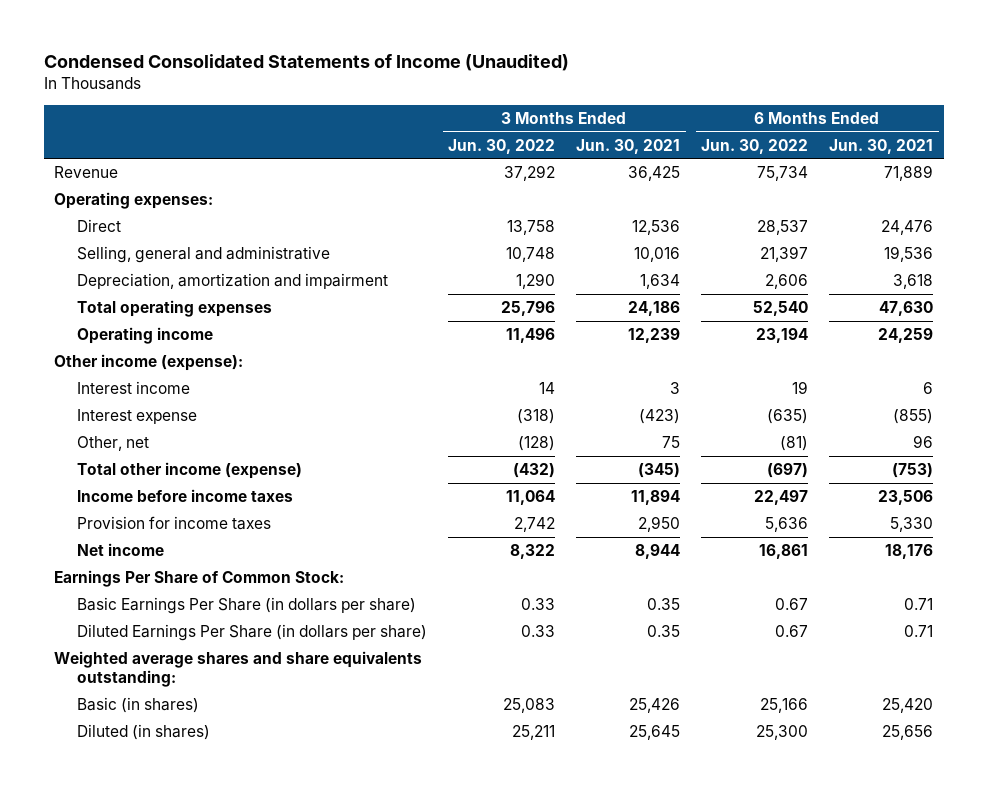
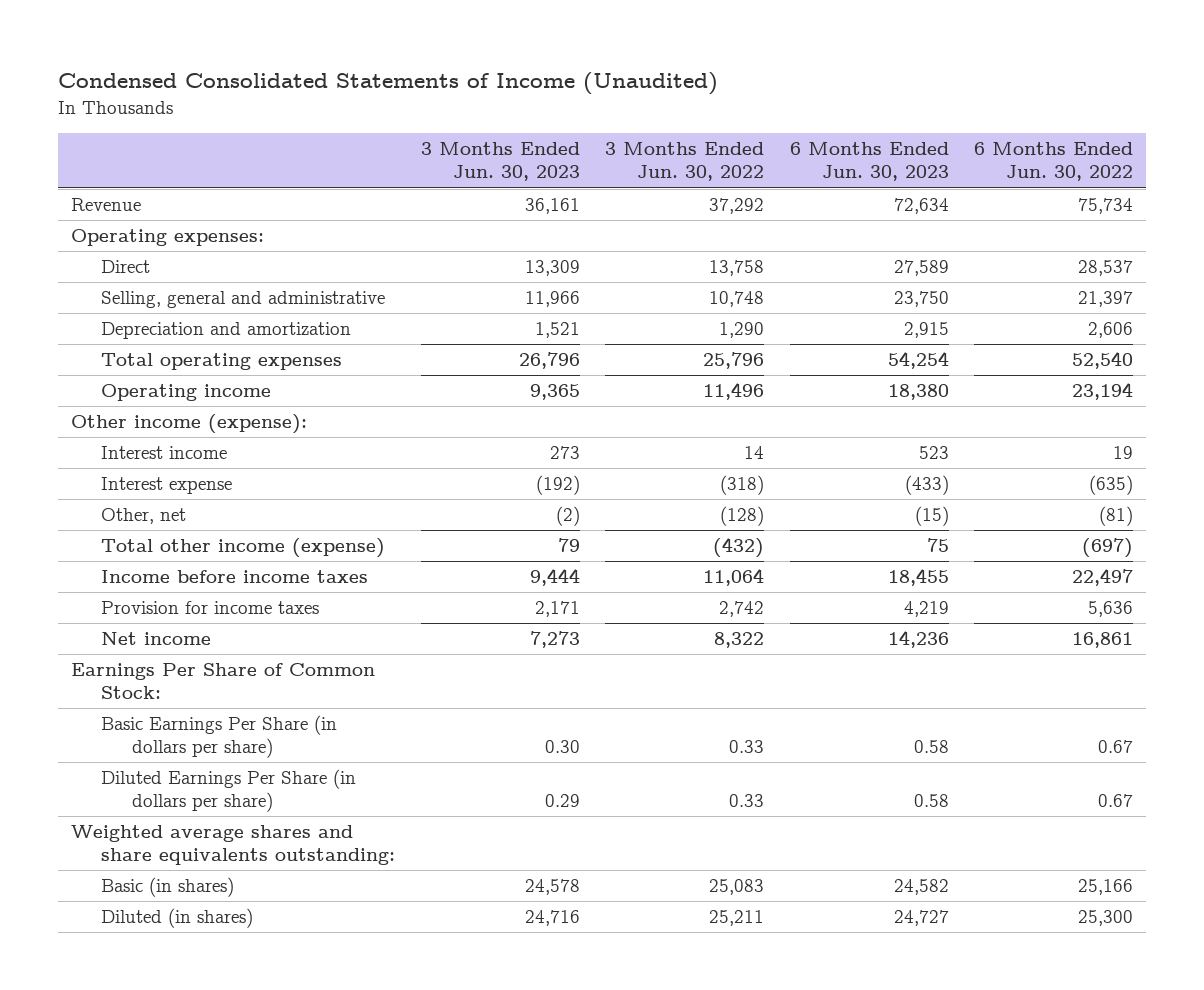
- | 3 Months Ended Jun. 30, 2022 | 3 Months Ended Jun. 30, 2021 | 6 Months Ended Jun. 30, 2022 | 6 Months Ended Jun. 30, 2021
+ | 3 Months Ended Jun. 30, 2023 | 3 Months Ended Jun. 30, 2022 | 6 Months Ended Jun. 30, 2023 | 6 Months Ended Jun. 30, 2022
- Depreciation, amortization and impairment | 1,290 | 1,634 | 2,606 | 3,618
+ Depreciation and amortization | 1,521 | 1,290 | 2,915 | 2,606

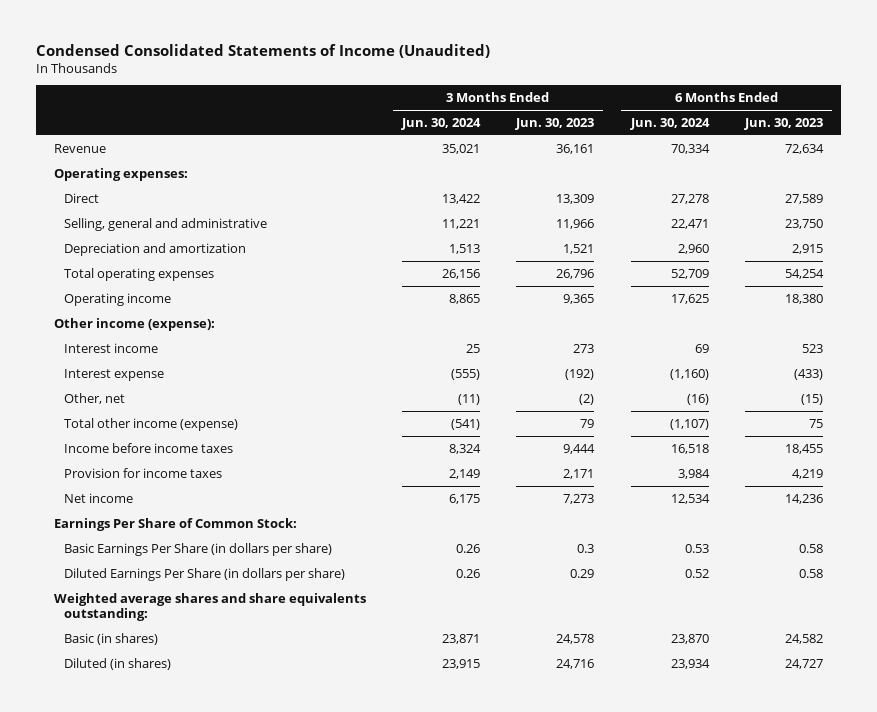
- | 3 Months Ended Jun. 30, 2023 | 3 Months Ended Jun. 30, 2022 | 6 Months Ended Jun. 30, 2023 | 6 Months Ended Jun. 30, 2022
+ | 3 Months Ended Jun. 30, 2024 | 3 Months Ended Jun. 30, 2023 | 6 Months Ended Jun. 30, 2024 | 6 Months Ended Jun. 30, 2023
- Basic Earnings Per Share (in dollars per share) | 0.30 | 0.33 | 0.58 | 0.67
+ Basic Earnings Per Share (in dollars per share) | 0.26 | 0.3 | 0.53 | 0.58

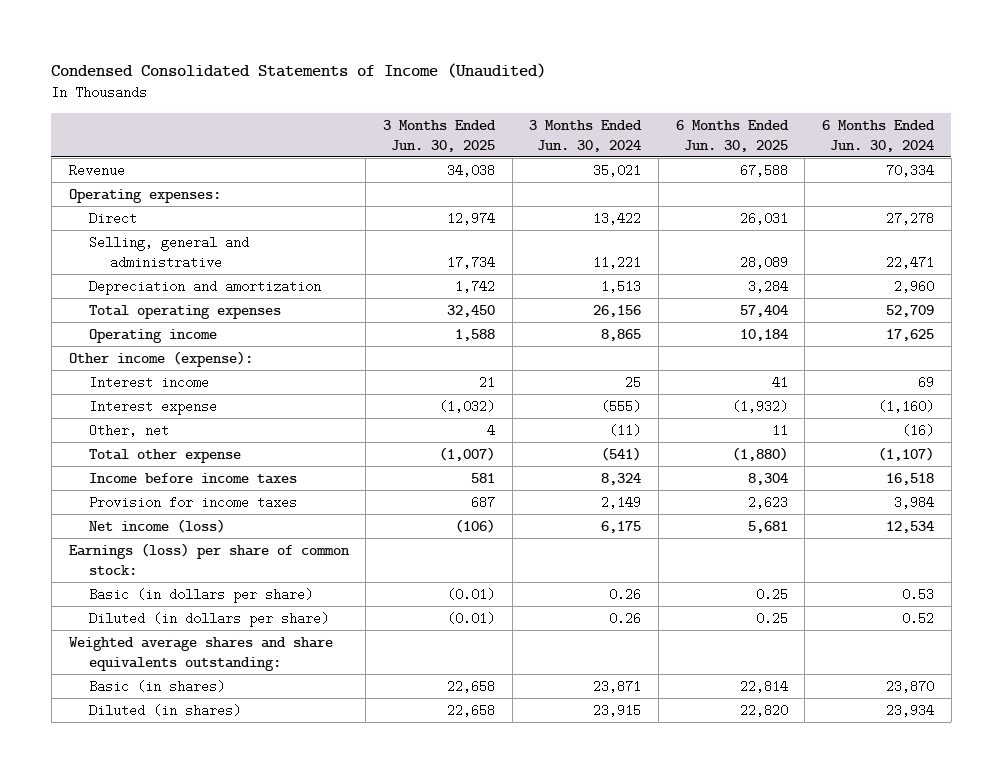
- | 3 Months Ended Jun. 30, 2024 | 3 Months Ended Jun. 30, 2023 | 6 Months Ended Jun. 30, 2024 | 6 Months Ended Jun. 30, 2023
+ | 3 Months Ended Jun. 30, 2025 | 3 Months Ended Jun. 30, 2024 | 6 Months Ended Jun. 30, 2025 | 6 Months Ended Jun. 30, 2024
- Total other income (expense) | (541) | 79 | (1,107) | 75
+ Total other expense | (1,007) | (541) | (1,880) | (1,107)
- Net income | 6,175 | 7,273 | 12,534 | 14,236
- Earnings Per Share of Common Stock:
- Basic Earnings Per Share (in dollars per share) | 0.26 | 0.3 | 0.53 | 0.58
- Diluted Earnings Per Share (in dollars per share) | 0.26 | 0.29 | 0.52 | 0.58
+ Net income (loss) | (106) | 6,175 | 5,681 | 12,534
+ Earnings (loss) per share of common stock:
+ Basic (in dollars per share) | (0.01) | 0.26 | 0.25 | 0.53
+ Diluted (in dollars per share) | (0.01) | 0.26 | 0.25 | 0.52

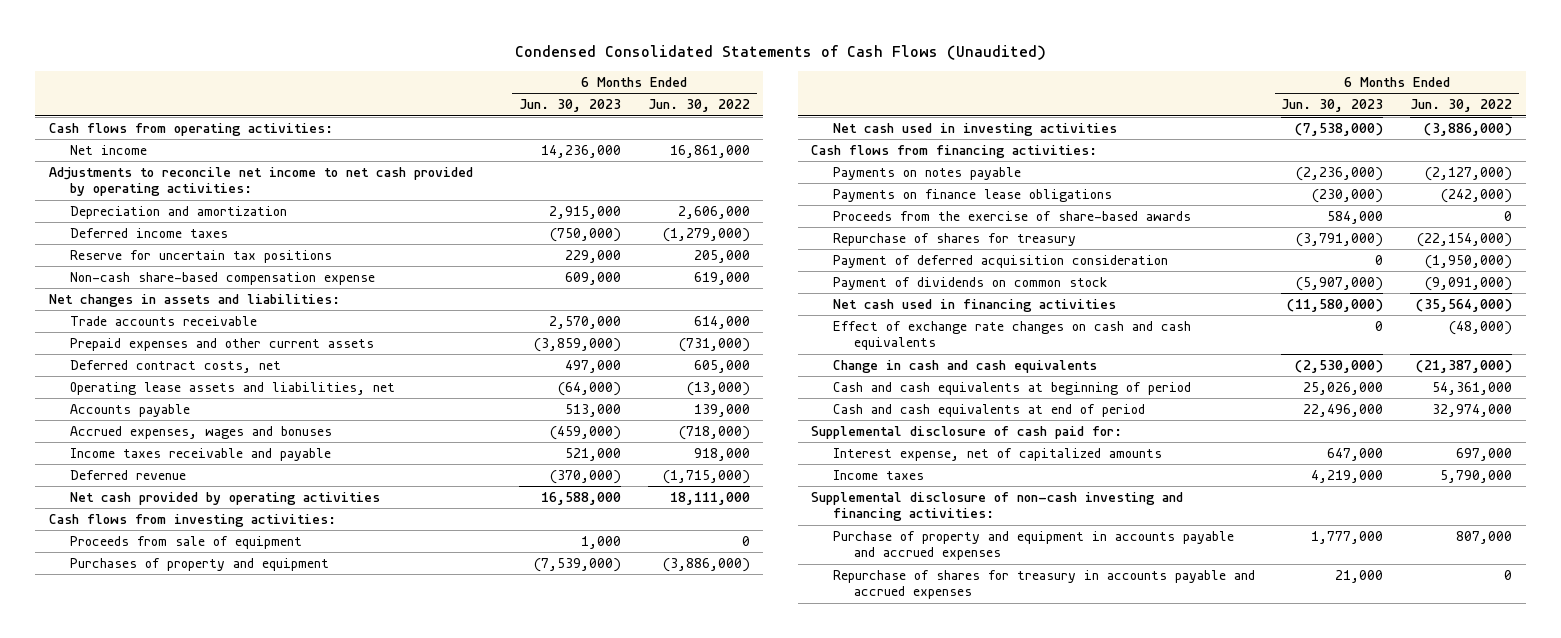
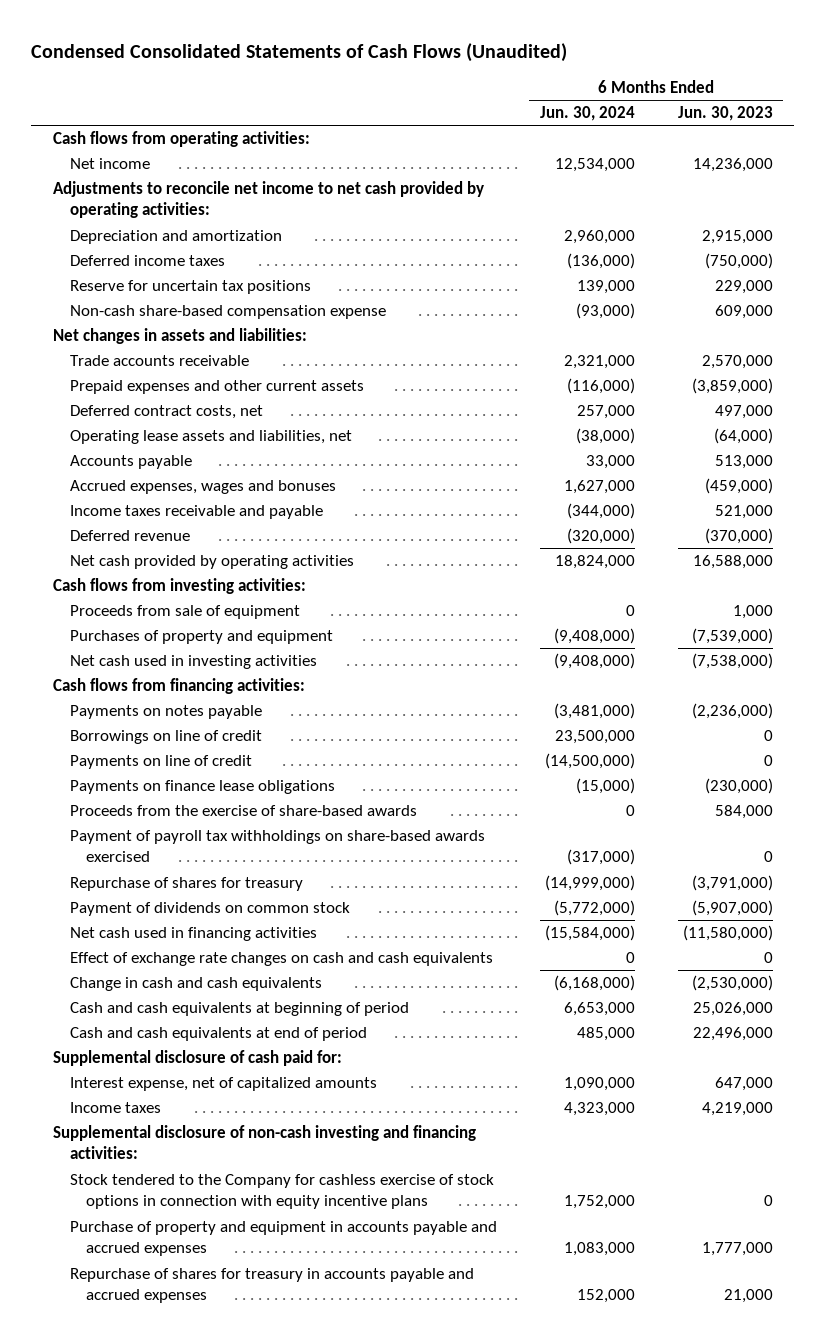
- | 6 Months Ended Jun. 30, 2023 | 6 Months Ended Jun. 30, 2022
+ | 6 Months Ended Jun. 30, 2024 | 6 Months Ended Jun. 30, 2023
+ Borrowings on line of credit | 23,500,000 | 0
+ Payments on line of credit | (14,500,000) | 0
+ Payment of payroll tax withholdings on share-based awards exercised | (317,000) | 0
- Payment of deferred acquisition consideration | 0 | (1,950,000)
+ Stock tendered to the Company for cashless exercise of stock options in connection with equity incentive plans | 1,752,000 | 0

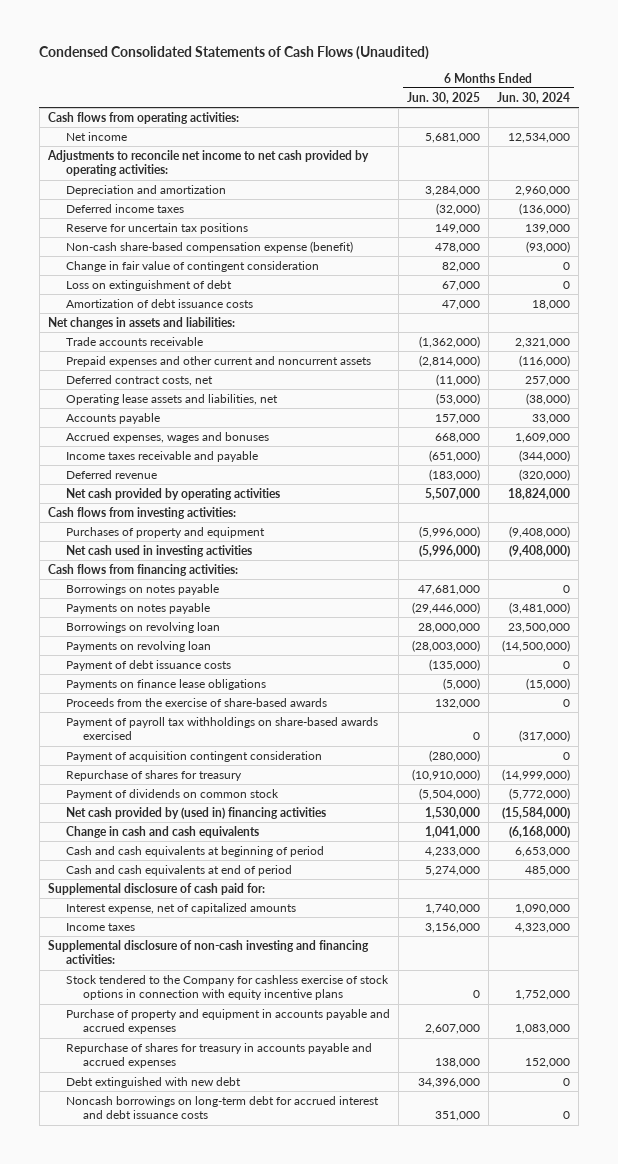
- | 6 Months Ended Jun. 30, 2024 | 6 Months Ended Jun. 30, 2023
+ | 6 Months Ended Jun. 30, 2025 | 6 Months Ended Jun. 30, 2024
- Non-cash share-based compensation expense | (93,000) | 609,000
+ Non-cash share-based compensation expense (benefit) | 478,000 | (93,000)
+ Change in fair value of contingent consideration | 82,000 | 0
+ Loss on extinguishment of debt | 67,000 | 0
+ Amortization of debt issuance costs | 47,000 | 18,000
- Prepaid expenses and other current assets | (116,000) | (3,859,000)
+ Prepaid expenses and other current and noncurrent assets | (2,814,000) | (116,000)
- Accrued expenses, wages and bonuses | 1,627,000 | (459,000)
+ Accrued expenses, wages and bonuses | 668,000 | 1,609,000
- Proceeds from sale of equipment | 0 | 1,000
+ Borrowings on notes payable | 47,681,000 | 0
- Borrowings on line of credit | 23,500,000 | 0
- Payments on line of credit | (14,500,000) | 0
+ Borrowings on revolving loan | 28,000,000 | 23,500,000
+ Payments on revolving loan | (28,003,000) | (14,500,000)
+ Payment of debt issuance costs | (135,000) | 0
+ Payment of acquisition contingent consideration | (280,000) | 0
- Net cash used in financing activities | (15,584,000) | (11,580,000)
- Effect of exchange rate changes on cash and cash equivalents | 0 | 0
+ Net cash provided by (used in) financing activities | 1,530,000 | (15,584,000)
+ Debt extinguished with new debt | 34,396,000 | 0
+ Noncash borrowings on long-term debt for accrued interest and debt issuance costs | 351,000 | 0

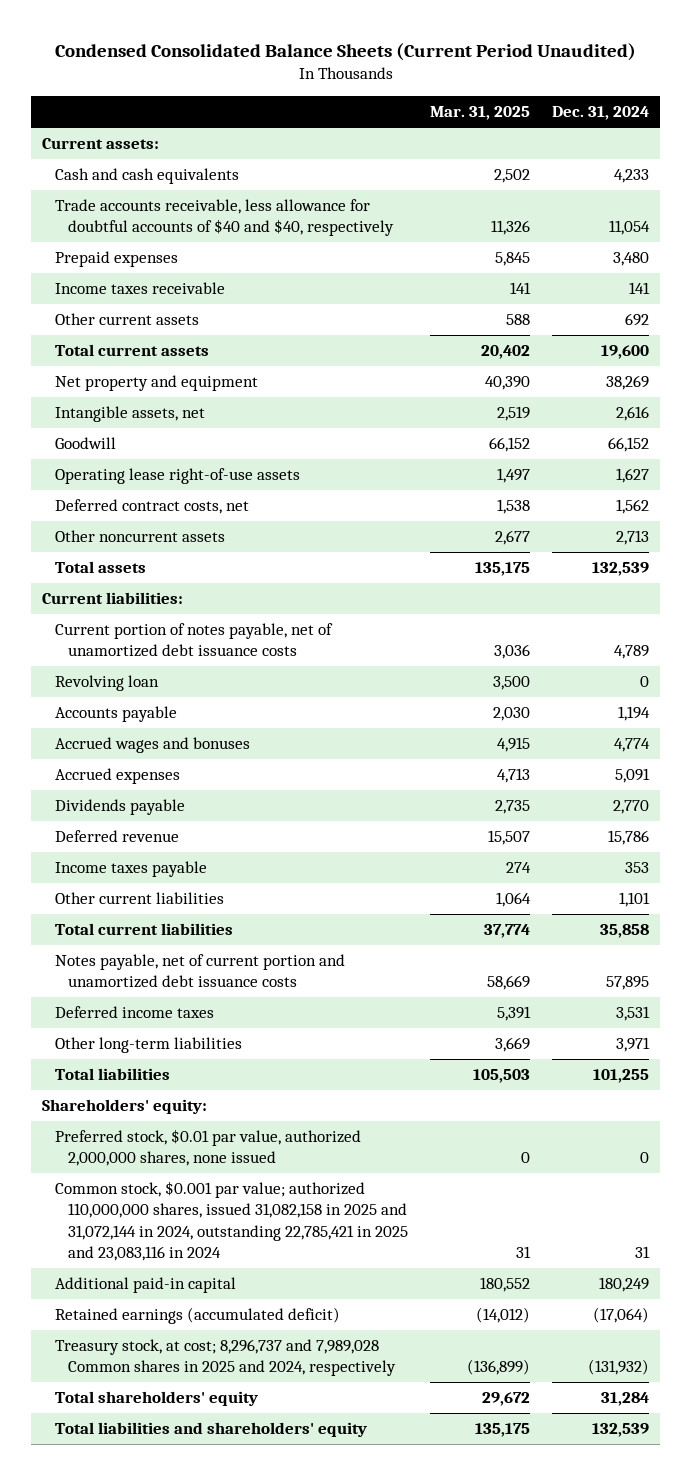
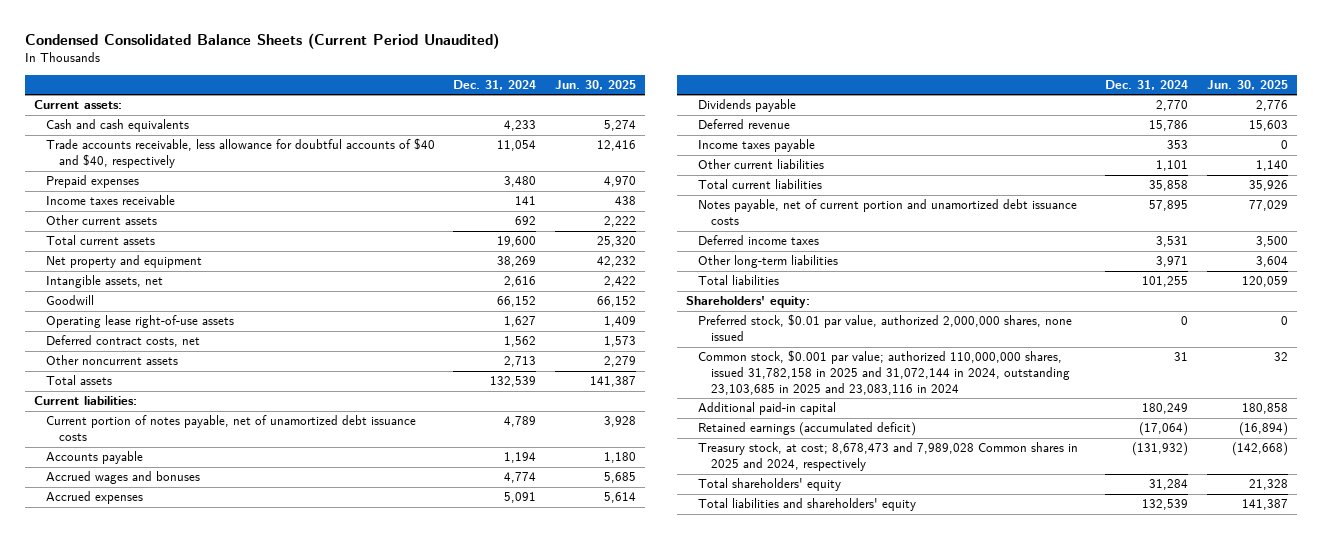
- | Mar. 31, 2025 | Dec. 31, 2024
+ | Dec. 31, 2024 | Jun. 30, 2025
- Revolving loan | 3,500 | 0
- Common stock, $0.001 par value; authorized 110,000,000 shares, issued 31,082,158 in 2025 and 31,072,144 in 2024, outstanding 22,785,421 in 2025 and 23,083,116 in 2024 | 31 | 31
+ Common stock, $0.001 par value; authorized 110,000,000 shares, issued 31,782,158 in 2025 and 31,072,144 in 2024, outstanding 23,103,685 in 2025 and 23,083,116 in 2024 | 31 | 32
- Treasury stock, at cost; 8,296,737 and 7,989,028 Common shares in 2025 and 2024, respectively | (136,899) | (131,932)
+ Treasury stock, at cost; 8,678,473 and 7,989,028 Common shares in 2025 and 2024, respectively | (131,932) | (142,668)

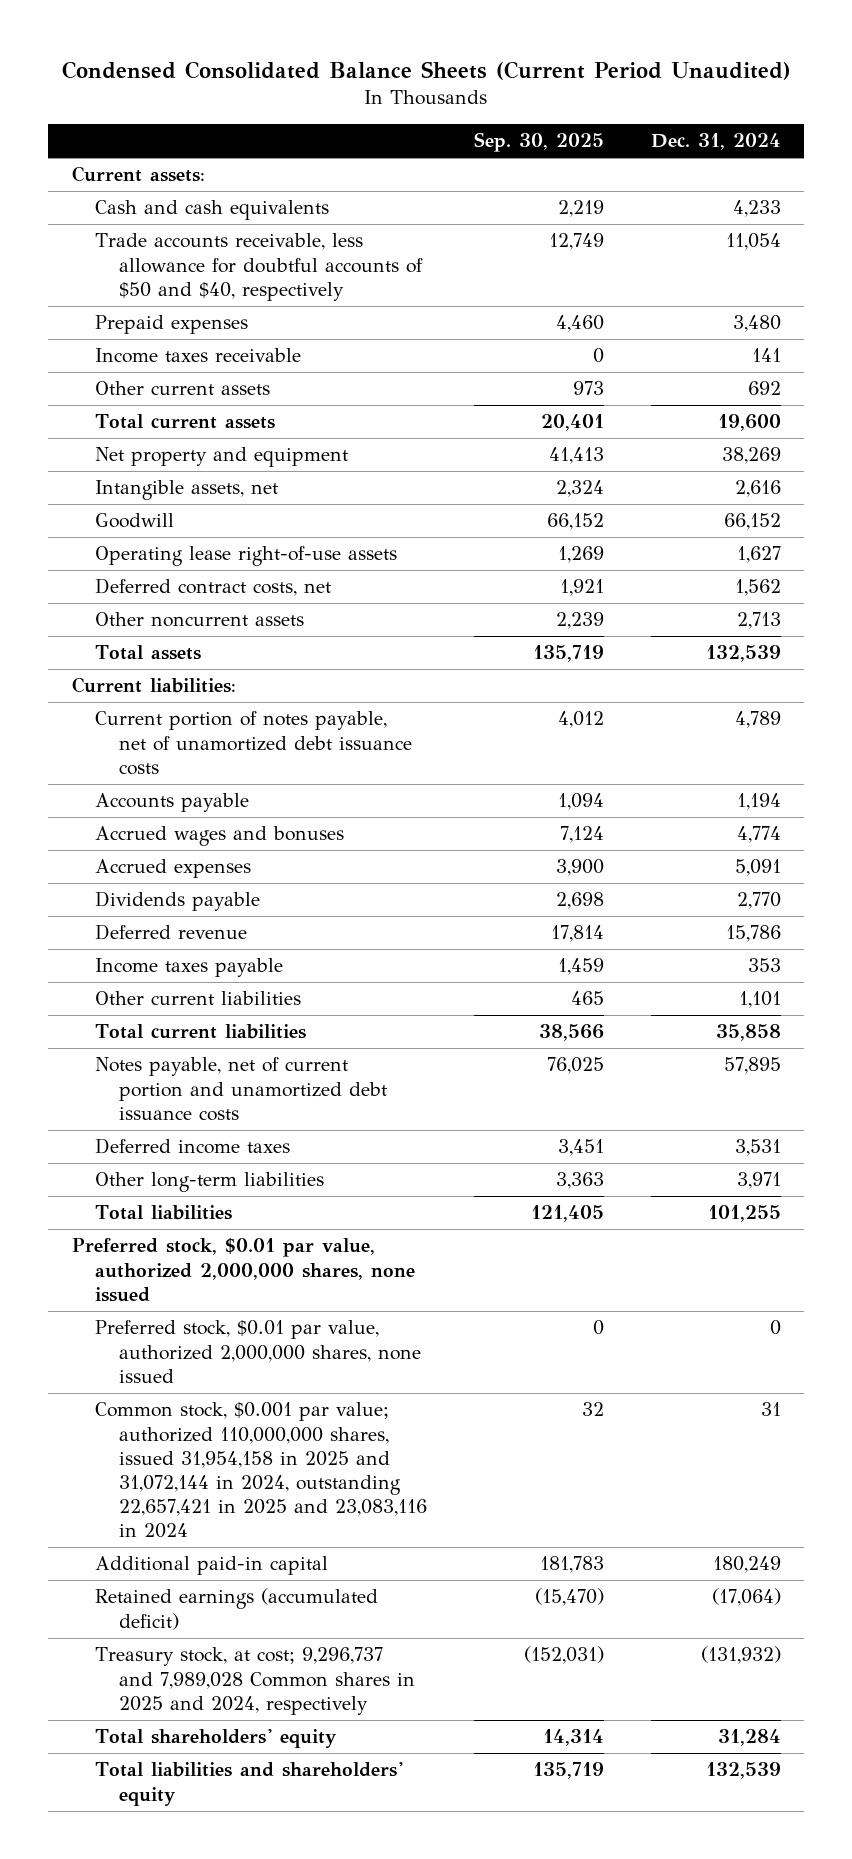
- | Dec. 31, 2024 | Jun. 30, 2025
+ | Sep. 30, 2025 | Dec. 31, 2024
- Trade accounts receivable, less allowance for doubtful accounts of $40 and $40, respectively | 11,054 | 12,416
+ Trade accounts receivable, less allowance for doubtful accounts of $50 and $40, respectively | 12,749 | 11,054
- Shareholders' equity:
+ Preferred stock, $0.01 par value, authorized 2,000,000 shares, none issued
- Common stock, $0.001 par value; authorized 110,000,000 shares, issued 31,782,158 in 2025 and 31,072,144 in 2024, outstanding 23,103,685 in 2025 and 23,083,116 in 2024 | 31 | 32
+ Common stock, $0.001 par value; authorized 110,000,000 shares, issued 31,954,158 in 2025 and 31,072,144 in 2024, outstanding 22,657,421 in 2025 and 23,083,116 in 2024 | 32 | 31
- Treasury stock, at cost; 8,678,473 and 7,989,028 Common shares in 2025 and 2024, respectively | (131,932) | (142,668)
+ Treasury stock, at cost; 9,296,737 and 7,989,028 Common shares in 2025 and 2024, respectively | (152,031) | (131,932)

